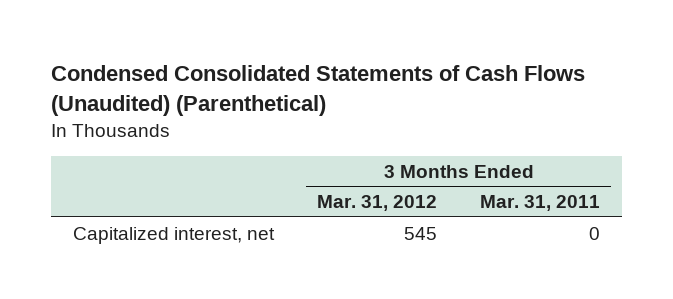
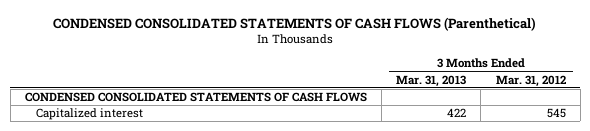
- Condensed Consolidated Statements of Cash Flows (Unaudited) (Parenthetical)
+ CONDENSED CONSOLIDATED STATEMENTS OF CASH FLOWS (Parenthetical)
- | 3 Months Ended Mar. 31, 2012 | 3 Months Ended Mar. 31, 2011
+ | 3 Months Ended Mar. 31, 2013 | 3 Months Ended Mar. 31, 2012
- Capitalized interest, net | 545 | 0
+ CONDENSED CONSOLIDATED STATEMENTS OF CASH FLOWS
+ Capitalized interest | 422 | 545

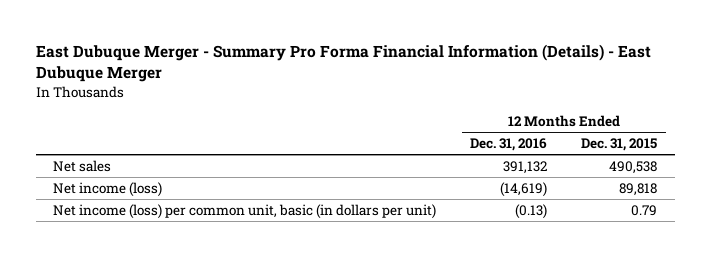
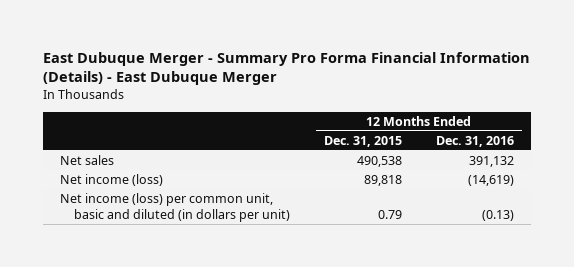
- | 12 Months Ended Dec. 31, 2016 | 12 Months Ended Dec. 31, 2015
+ | 12 Months Ended Dec. 31, 2015 | 12 Months Ended Dec. 31, 2016
- Net income (loss) per common unit, basic (in dollars per unit) | (0.13) | 0.79
+ Net income (loss) per common unit, basic and diluted (in dollars per unit) | 0.79 | (0.13)

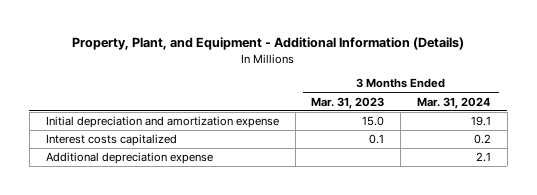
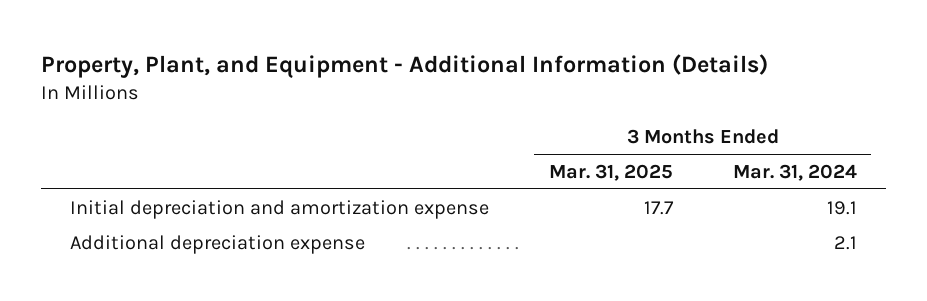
- | 3 Months Ended Mar. 31, 2023 | 3 Months Ended Mar. 31, 2024
+ | 3 Months Ended Mar. 31, 2025 | 3 Months Ended Mar. 31, 2024
- Interest costs capitalized | 0.1 | 0.2

